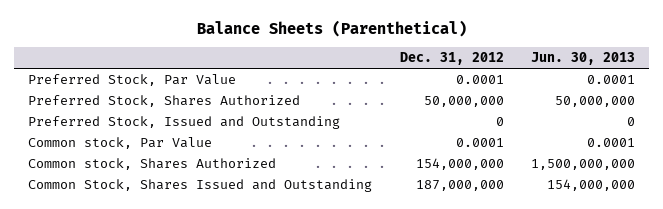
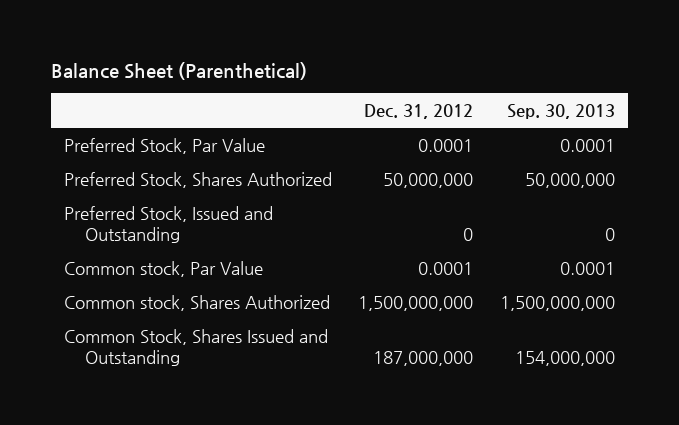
- Balance Sheets (Parenthetical)
+ Balance Sheet (Parenthetical)
- | Dec. 31, 2012 | Jun. 30, 2013
+ | Dec. 31, 2012 | Sep. 30, 2013
- Common stock, Shares Authorized | 154,000,000 | 1,500,000,000
+ Common stock, Shares Authorized | 1,500,000,000 | 1,500,000,000

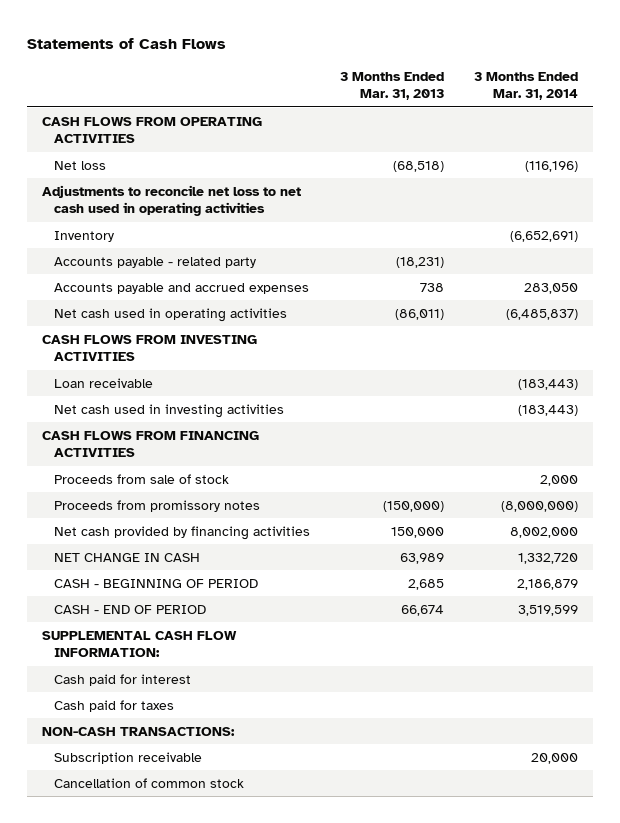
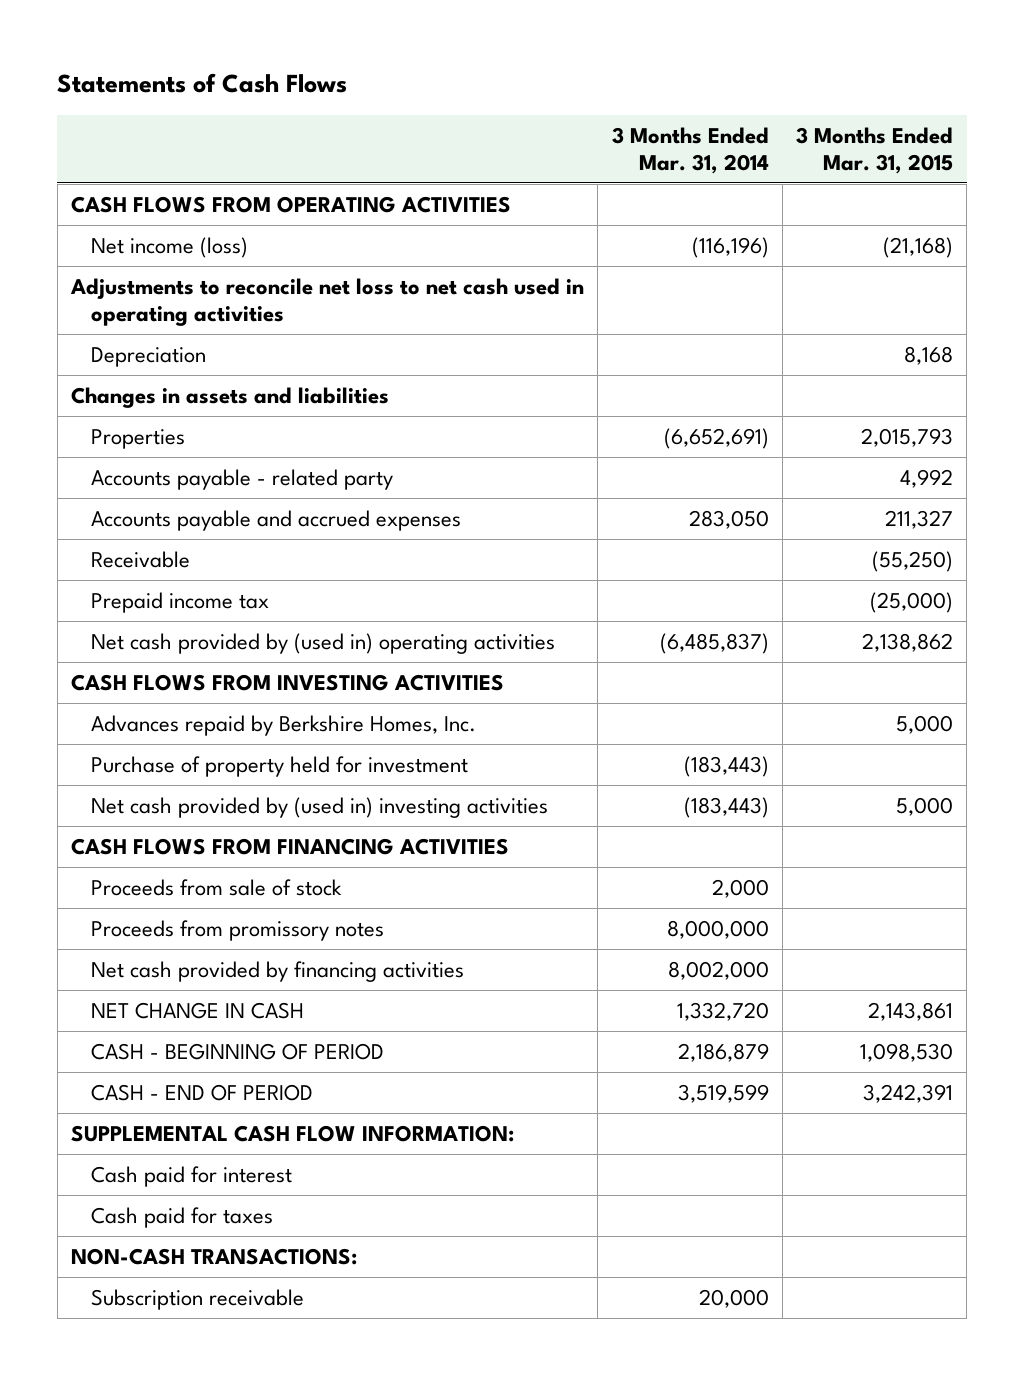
- | 3 Months Ended Mar. 31, 2013 | 3 Months Ended Mar. 31, 2014
+ | 3 Months Ended Mar. 31, 2014 | 3 Months Ended Mar. 31, 2015
- Net loss | (68,518) | (116,196)
+ Net income (loss) | (116,196) | (21,168)
- Inventory | | (6,652,691)
+ Depreciation | | 8,168
+ Changes in assets and liabilities
+ Properties | (6,652,691) | 2,015,793
- Net cash used in operating activities | (86,011) | (6,485,837)
+ Receivable | | (55,250)
+ Prepaid income tax | | (25,000)
+ Net cash provided by (used in) operating activities | (6,485,837) | 2,138,862
- Loan receivable | | (183,443)
- Net cash used in investing activities | | (183,443)
+ Advances repaid by Berkshire Homes, Inc. | | 5,000
+ Purchase of property held for investment | (183,443) |
+ Net cash provided by (used in) investing activities | (183,443) | 5,000
- Proceeds from promissory notes | (150,000) | (8,000,000)
+ Proceeds from promissory notes | 8,000,000 |
- Cancellation of common stock

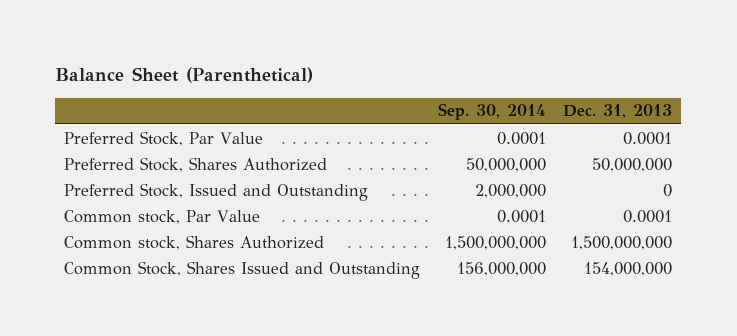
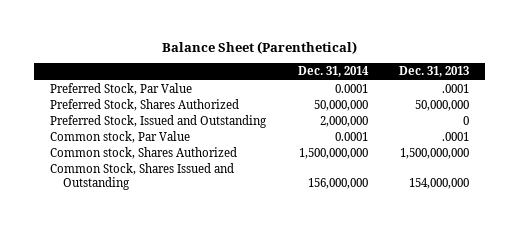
- | Sep. 30, 2014 | Dec. 31, 2013
+ | Dec. 31, 2014 | Dec. 31, 2013
- Preferred Stock, Par Value | 0.0001 | 0.0001
+ Preferred Stock, Par Value | 0.0001 | .0001
- Common stock, Par Value | 0.0001 | 0.0001
+ Common stock, Par Value | 0.0001 | .0001

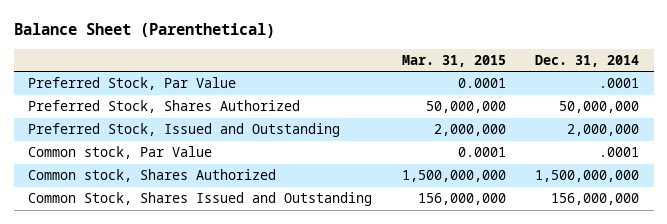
- | Dec. 31, 2014 | Dec. 31, 2013
+ | Mar. 31, 2015 | Dec. 31, 2014
- Preferred Stock, Par Value | 0.0001 | .0001
+ Preferred Stock, Par Value | 0.0001 | .0001
- Common stock, Par Value | 0.0001 | .0001
+ Common stock, Par Value | 0.0001 | .0001

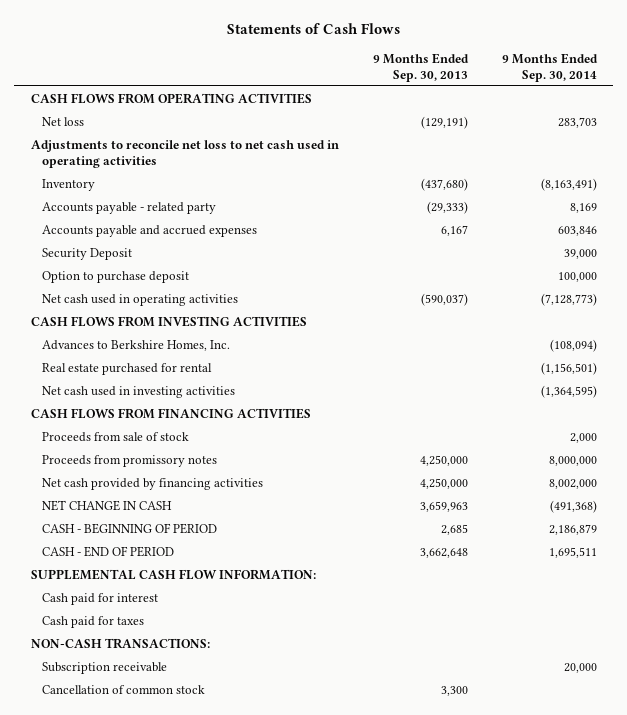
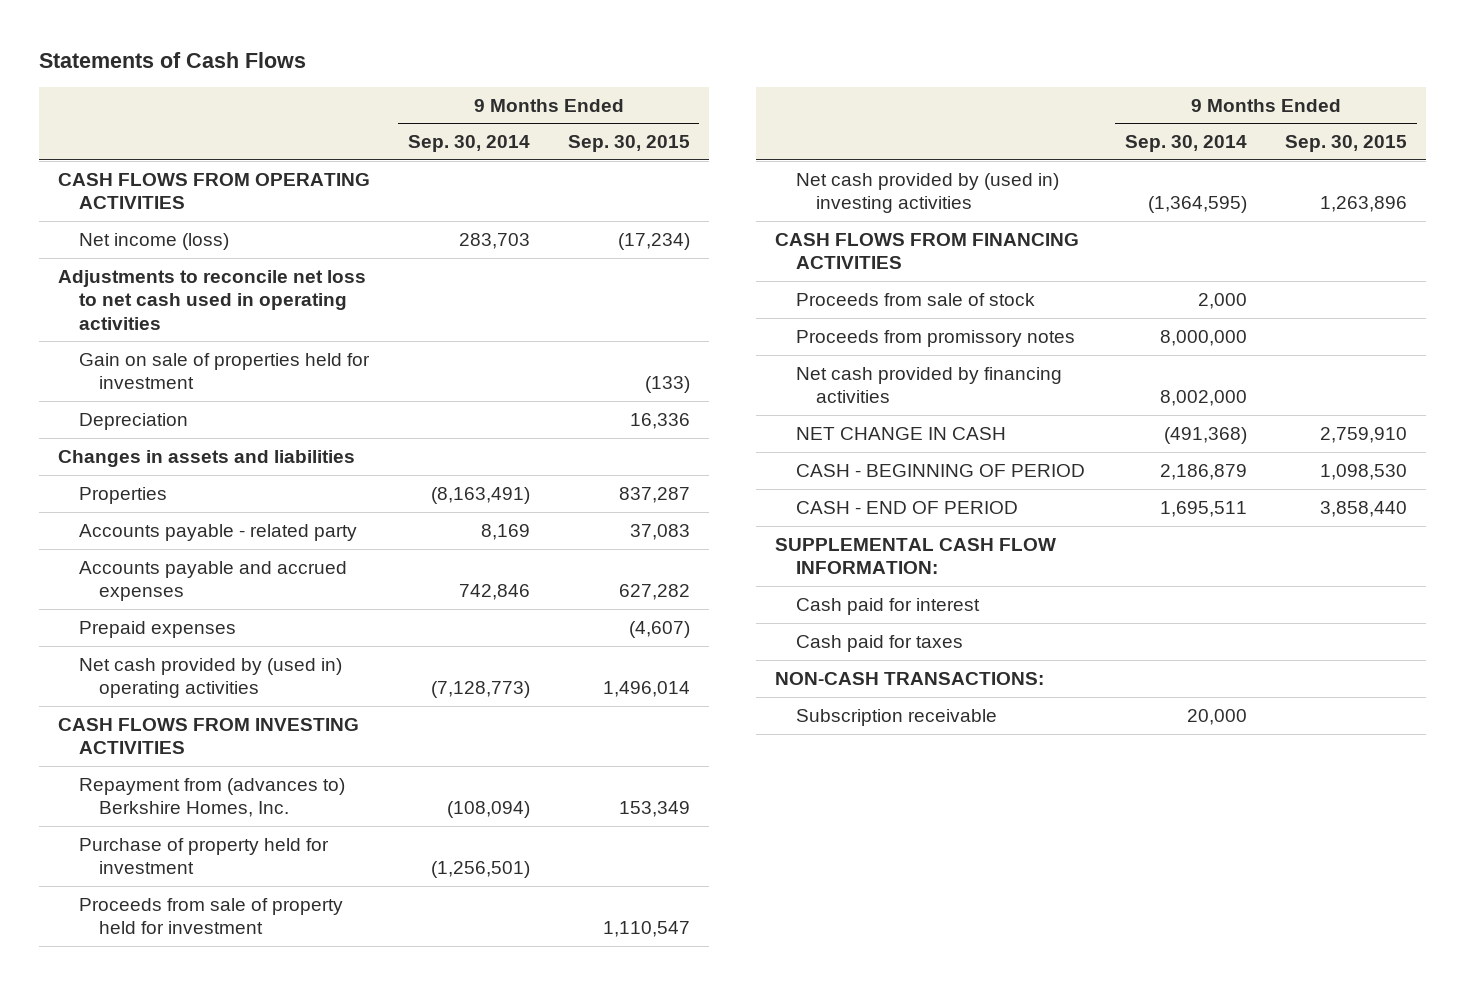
- | 9 Months Ended Sep. 30, 2013 | 9 Months Ended Sep. 30, 2014
+ | 9 Months Ended Sep. 30, 2014 | 9 Months Ended Sep. 30, 2015
- Net loss | (129,191) | 283,703
+ Net income (loss) | 283,703 | (17,234)
- Inventory | (437,680) | (8,163,491)
+ Gain on sale of properties held for investment | | (133)
+ Depreciation | | 16,336
+ Changes in assets and liabilities
+ Properties | (8,163,491) | 837,287
- Accounts payable and accrued expenses | 6,167 | 603,846
- Security Deposit | | 39,000
- Option to purchase deposit | | 100,000
- Net cash used in operating activities | (590,037) | (7,128,773)
+ Accounts payable and accrued expenses | 742,846 | 627,282
+ Prepaid expenses | | (4,607)
+ Net cash provided by (used in) operating activities | (7,128,773) | 1,496,014
- Advances to Berkshire Homes, Inc. | | (108,094)
- Real estate purchased for rental | | (1,156,501)
- Net cash used in investing activities | | (1,364,595)
+ Repayment from (advances to) Berkshire Homes, Inc. | (108,094) | 153,349
+ Purchase of property held for investment | (1,256,501) |
+ Proceeds from sale of property held for investment | | 1,110,547
+ Net cash provided by (used in) investing activities | (1,364,595) | 1,263,896
- Cancellation of common stock | 3,300 |

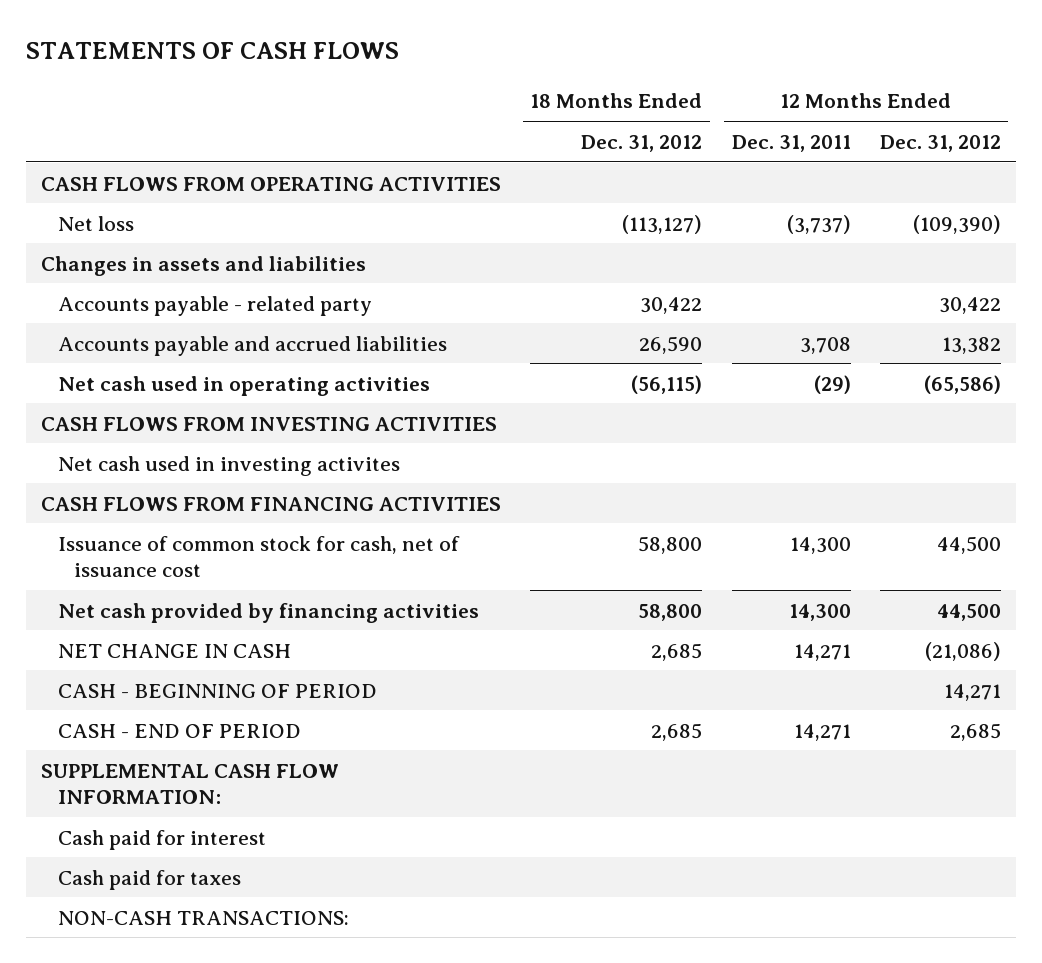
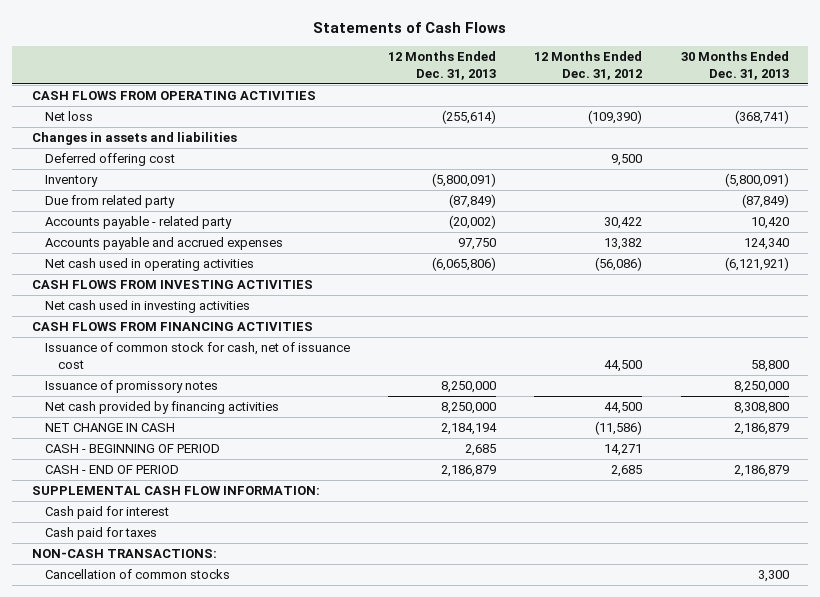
- STATEMENTS OF CASH FLOWS
+ Statements of Cash Flows
- | 18 Months Ended Dec. 31, 2012 | 12 Months Ended Dec. 31, 2011 | 12 Months Ended Dec. 31, 2012
+ | 12 Months Ended Dec. 31, 2013 | 12 Months Ended Dec. 31, 2012 | 30 Months Ended Dec. 31, 2013
+ Deferred offering cost | | 9,500 |
+ Inventory | (5,800,091) | | (5,800,091)
+ Due from related party | (87,849) | | (87,849)
- Accounts payable and accrued liabilities | 26,590 | 3,708 | 13,382
- Net cash used in operating activities | (56,115) | (29) | (65,586)
+ Accounts payable and accrued expenses | 97,750 | 13,382 | 124,340
+ Net cash used in operating activities | (6,065,806) | (56,086) | (6,121,921)
- Net cash used in investing activites
+ Net cash used in investing activities
+ Issuance of promissory notes | 8,250,000 | | 8,250,000
- NET CHANGE IN CASH | 2,685 | 14,271 | (21,086)
+ NET CHANGE IN CASH | 2,184,194 | (11,586) | 2,186,879
+ Cancellation of common stocks | | | 3,300

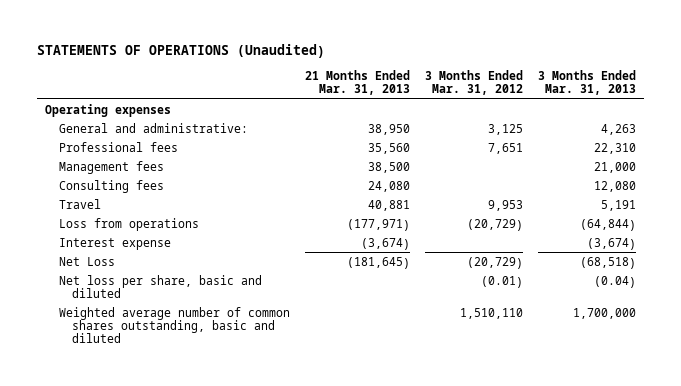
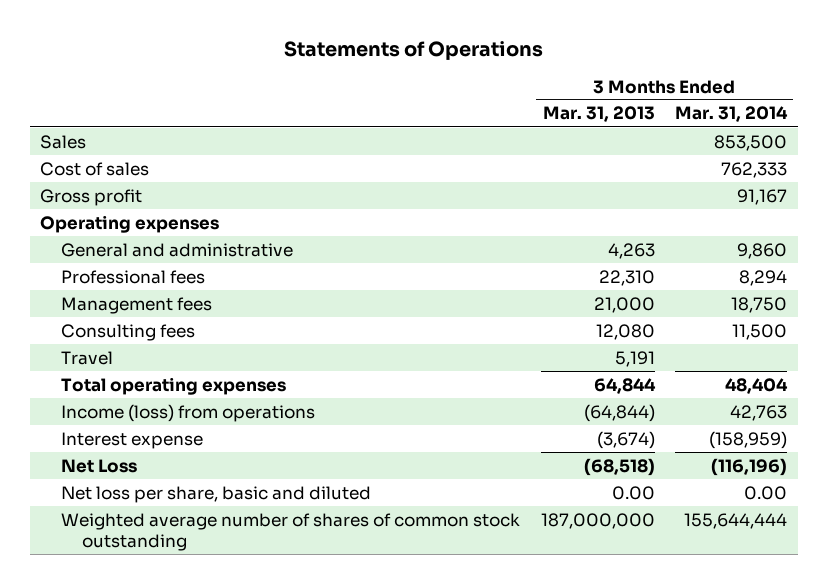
- STATEMENTS OF OPERATIONS (Unaudited)
+ Statements of Operations
- | 21 Months Ended Mar. 31, 2013 | 3 Months Ended Mar. 31, 2012 | 3 Months Ended Mar. 31, 2013
+ | 3 Months Ended Mar. 31, 2013 | 3 Months Ended Mar. 31, 2014
+ Sales | | 853,500
+ Cost of sales | | 762,333
+ Gross profit | | 91,167
- General and administrative: | 38,950 | 3,125 | 4,263
+ General and administrative | 4,263 | 9,860
- Loss from operations | (177,971) | (20,729) | (64,844)
+ Total operating expenses | 64,844 | 48,404
+ Income (loss) from operations | (64,844) | 42,763
- Net loss per share, basic and diluted | | (0.01) | (0.04)
- Weighted average number of common shares outstanding, basic and diluted | | 1,510,110 | 1,700,000
+ Net loss per share, basic and diluted | 0.00 | 0.00
+ Weighted average number of shares of common stock outstanding | 187,000,000 | 155,644,444

